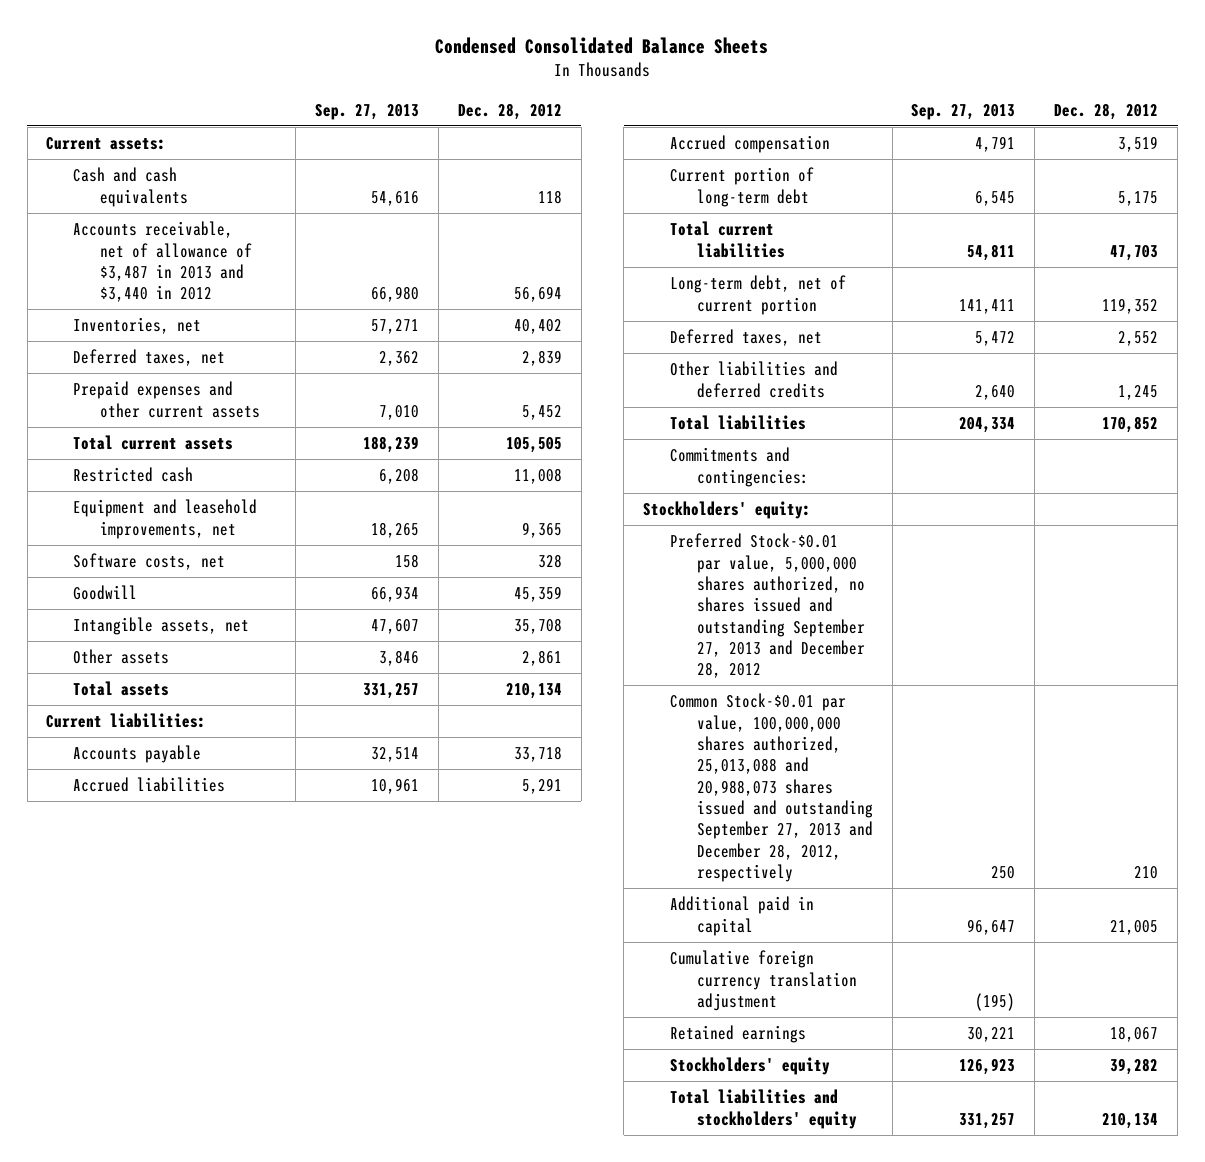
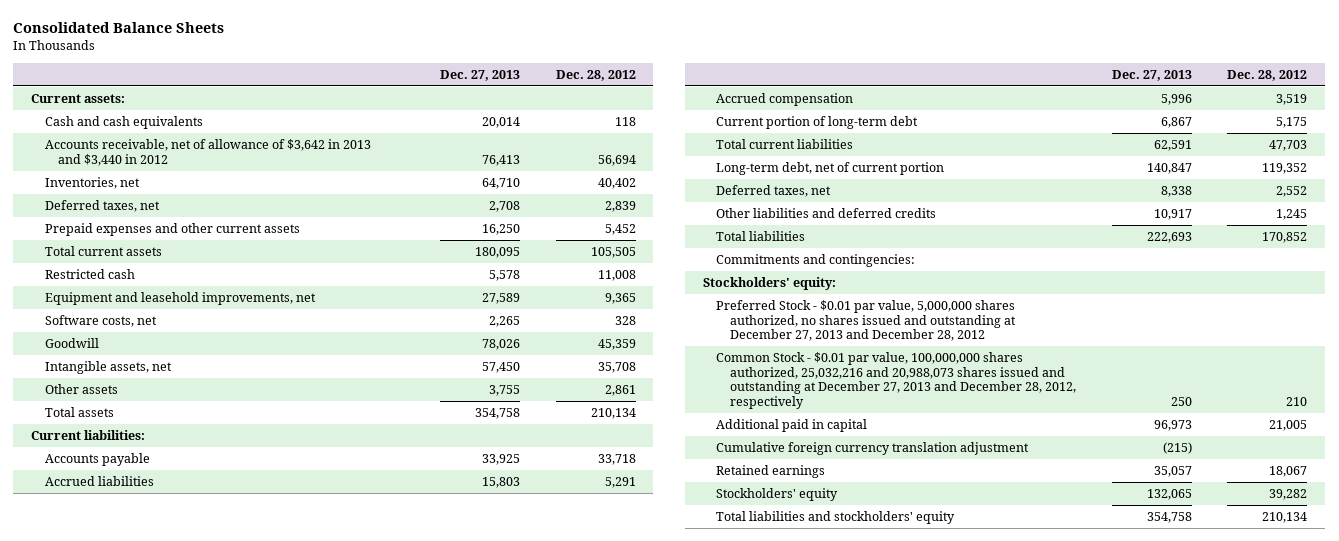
- Condensed Consolidated Balance Sheets
+ Consolidated Balance Sheets
- | Sep. 27, 2013 | Dec. 28, 2012
+ | Dec. 27, 2013 | Dec. 28, 2012
- Accounts receivable, net of allowance of $3,487 in 2013 and $3,440 in 2012 | 66,980 | 56,694
+ Accounts receivable, net of allowance of $3,642 in 2013 and $3,440 in 2012 | 76,413 | 56,694
- Preferred Stock-$0.01 par value, 5,000,000 shares authorized, no shares issued and outstanding September 27, 2013 and December 28, 2012
- Common Stock-$0.01 par value, 100,000,000 shares authorized, 25,013,088 and 20,988,073 shares issued and outstanding September 27, 2013 and December 28, 2012, respectively | 250 | 210
+ Preferred Stock - $0.01 par value, 5,000,000 shares authorized, no shares issued and outstanding at December 27, 2013 and December 28, 2012
+ Common Stock - $0.01 par value, 100,000,000 shares authorized, 25,032,216 and 20,988,073 shares issued and outstanding at December 27, 2013 and December 28, 2012, respectively | 250 | 210

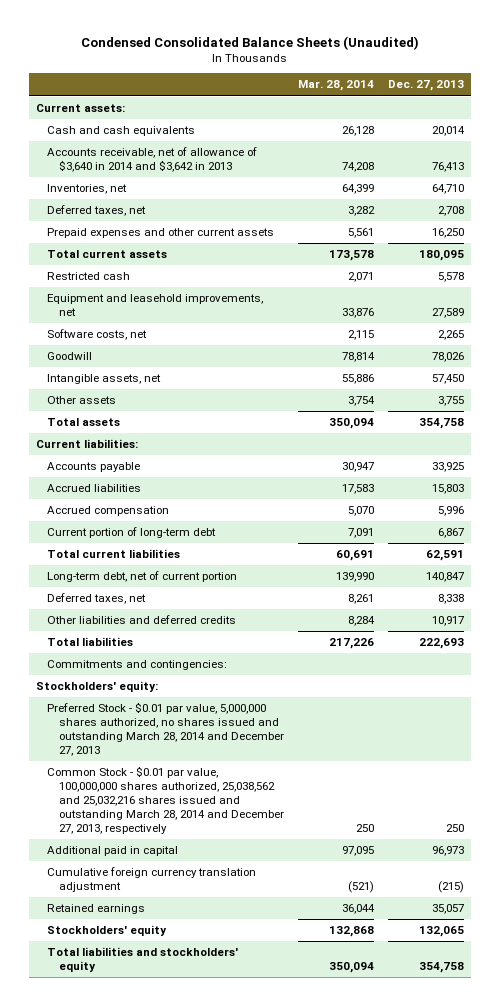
- Consolidated Balance Sheets
+ Condensed Consolidated Balance Sheets (Unaudited)
- | Dec. 27, 2013 | Dec. 28, 2012
+ | Mar. 28, 2014 | Dec. 27, 2013
- Accounts receivable, net of allowance of $3,642 in 2013 and $3,440 in 2012 | 76,413 | 56,694
+ Accounts receivable, net of allowance of $3,640 in 2014 and $3,642 in 2013 | 74,208 | 76,413
- Preferred Stock - $0.01 par value, 5,000,000 shares authorized, no shares issued and outstanding at December 27, 2013 and December 28, 2012
- Common Stock - $0.01 par value, 100,000,000 shares authorized, 25,032,216 and 20,988,073 shares issued and outstanding at December 27, 2013 and December 28, 2012, respectively | 250 | 210
+ Preferred Stock - $0.01 par value, 5,000,000 shares authorized, no shares issued and outstanding March 28, 2014 and December 27, 2013
+ Common Stock - $0.01 par value, 100,000,000 shares authorized, 25,038,562 and 25,032,216 shares issued and outstanding March 28, 2014 and December 27, 2013, respectively | 250 | 250

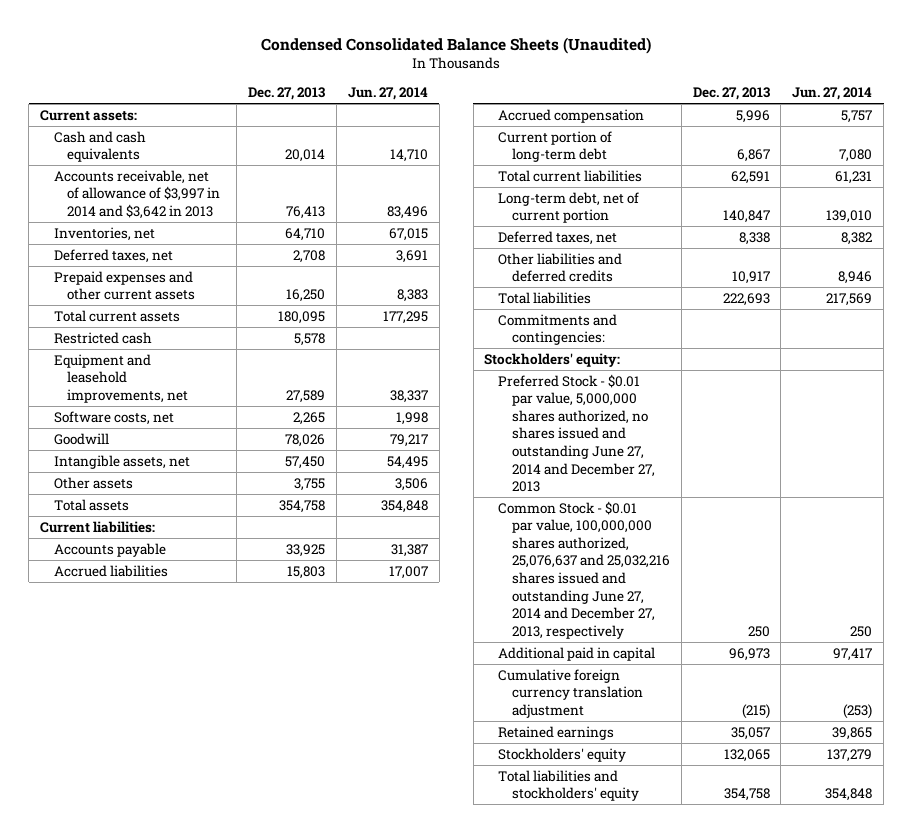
- | Mar. 28, 2014 | Dec. 27, 2013
+ | Dec. 27, 2013 | Jun. 27, 2014
- Accounts receivable, net of allowance of $3,640 in 2014 and $3,642 in 2013 | 74,208 | 76,413
+ Accounts receivable, net of allowance of $3,997 in 2014 and $3,642 in 2013 | 76,413 | 83,496
- Preferred Stock - $0.01 par value, 5,000,000 shares authorized, no shares issued and outstanding March 28, 2014 and December 27, 2013
- Common Stock - $0.01 par value, 100,000,000 shares authorized, 25,038,562 and 25,032,216 shares issued and outstanding March 28, 2014 and December 27, 2013, respectively | 250 | 250
+ Preferred Stock - $0.01 par value, 5,000,000 shares authorized, no shares issued and outstanding June 27, 2014 and December 27, 2013
+ Common Stock - $0.01 par value, 100,000,000 shares authorized, 25,076,637 and 25,032,216 shares issued and outstanding June 27, 2014 and December 27, 2013, respectively | 250 | 250

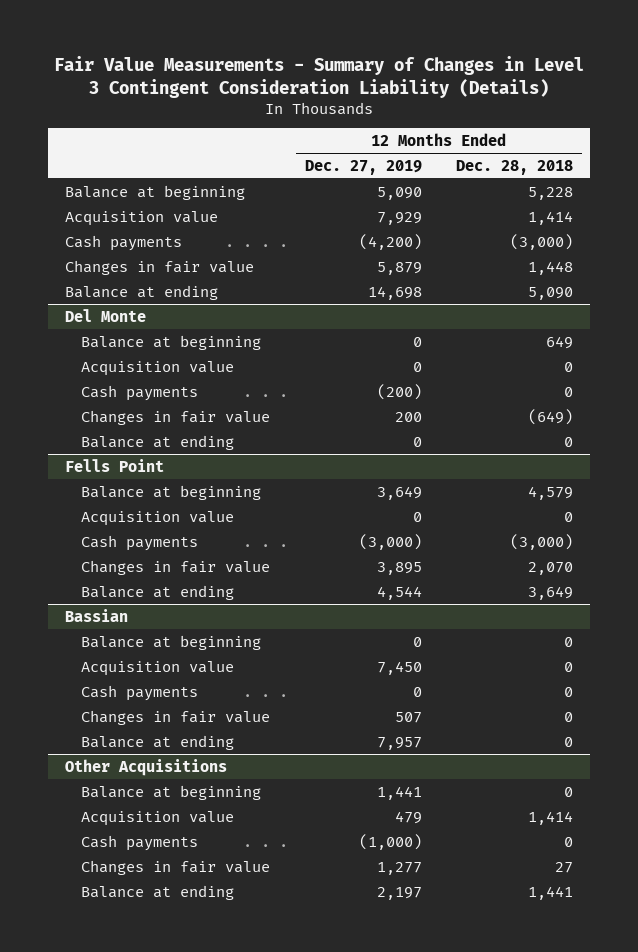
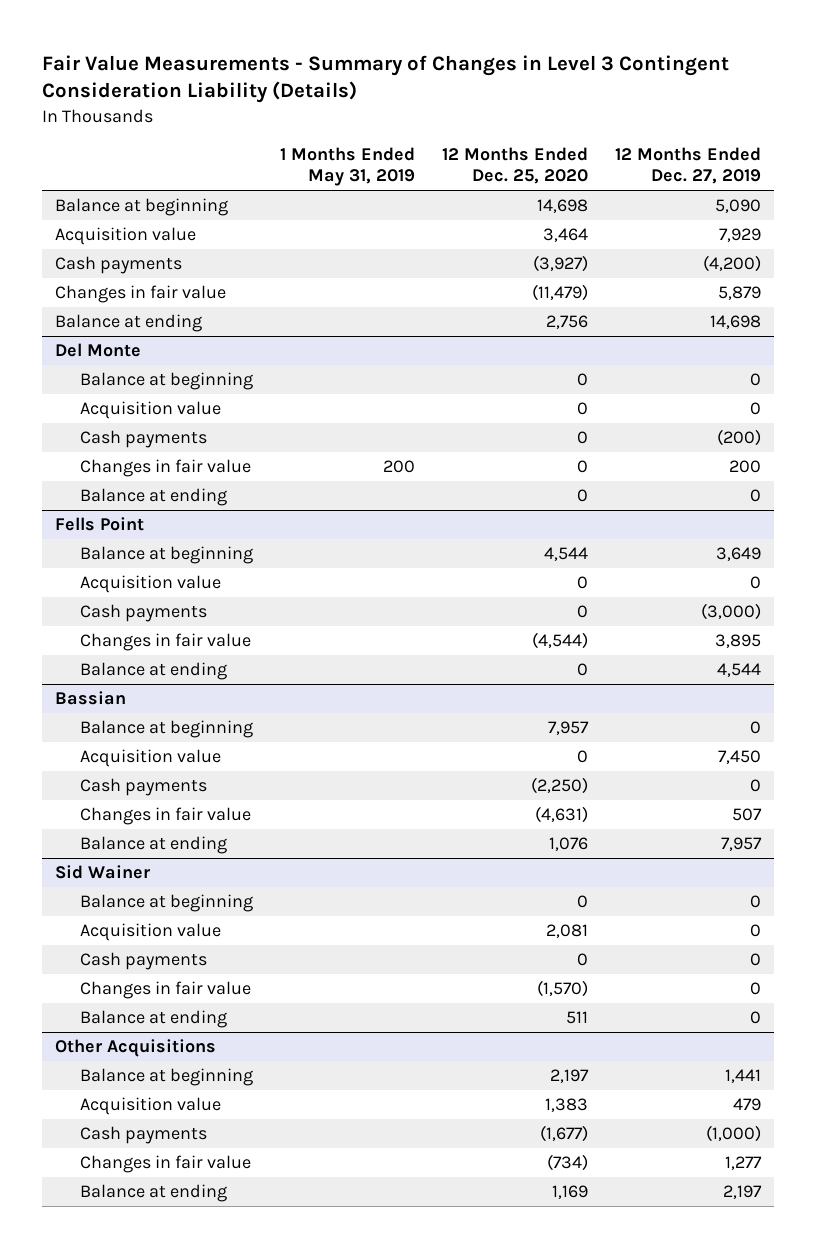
- | 12 Months Ended Dec. 27, 2019 | 12 Months Ended Dec. 28, 2018
+ | 1 Months Ended May 31, 2019 | 12 Months Ended Dec. 25, 2020 | 12 Months Ended Dec. 27, 2019
+ Sid Wainer
+ Balance at beginning | | 0 | 0
+ Acquisition value | | 2,081 | 0
+ Cash payments | | 0 | 0
+ Changes in fair value | | (1,570) | 0
+ Balance at ending | | 511 | 0

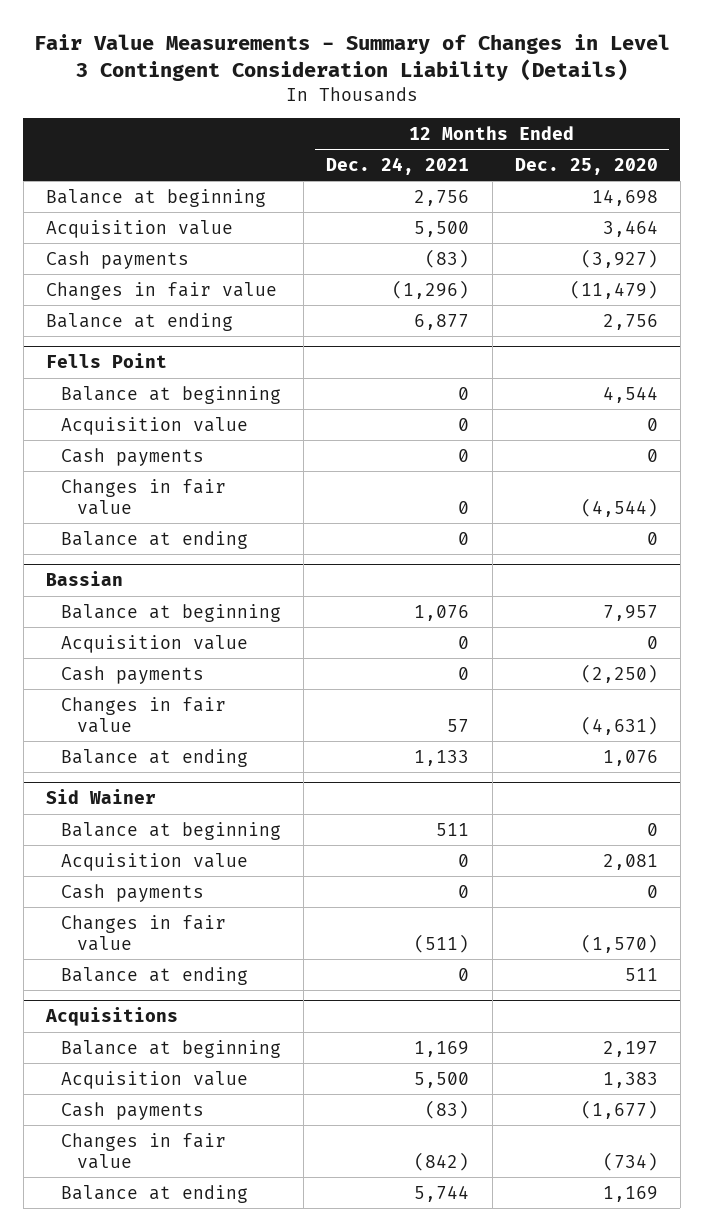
- | 1 Months Ended May 31, 2019 | 12 Months Ended Dec. 25, 2020 | 12 Months Ended Dec. 27, 2019
+ | 12 Months Ended Dec. 24, 2021 | 12 Months Ended Dec. 25, 2020
- Del Monte
- Balance at beginning | | 0 | 0
- Acquisition value | | 0 | 0
- Cash payments | | 0 | (200)
- Changes in fair value | 200 | 0 | 200
- Balance at ending | | 0 | 0
- Other Acquisitions
+ Acquisitions

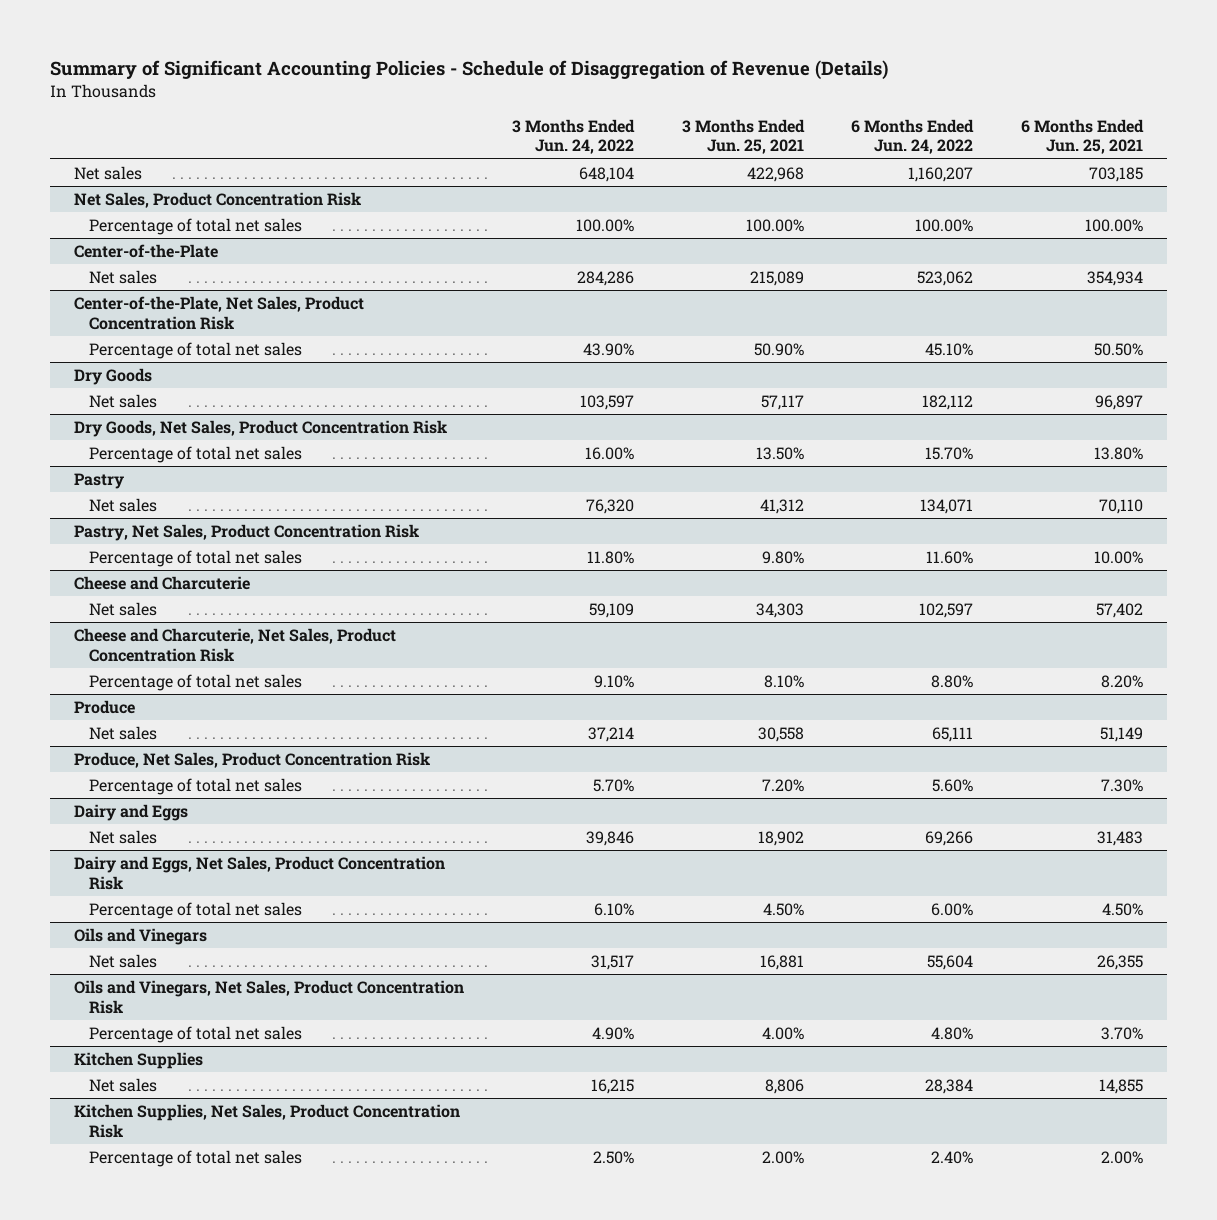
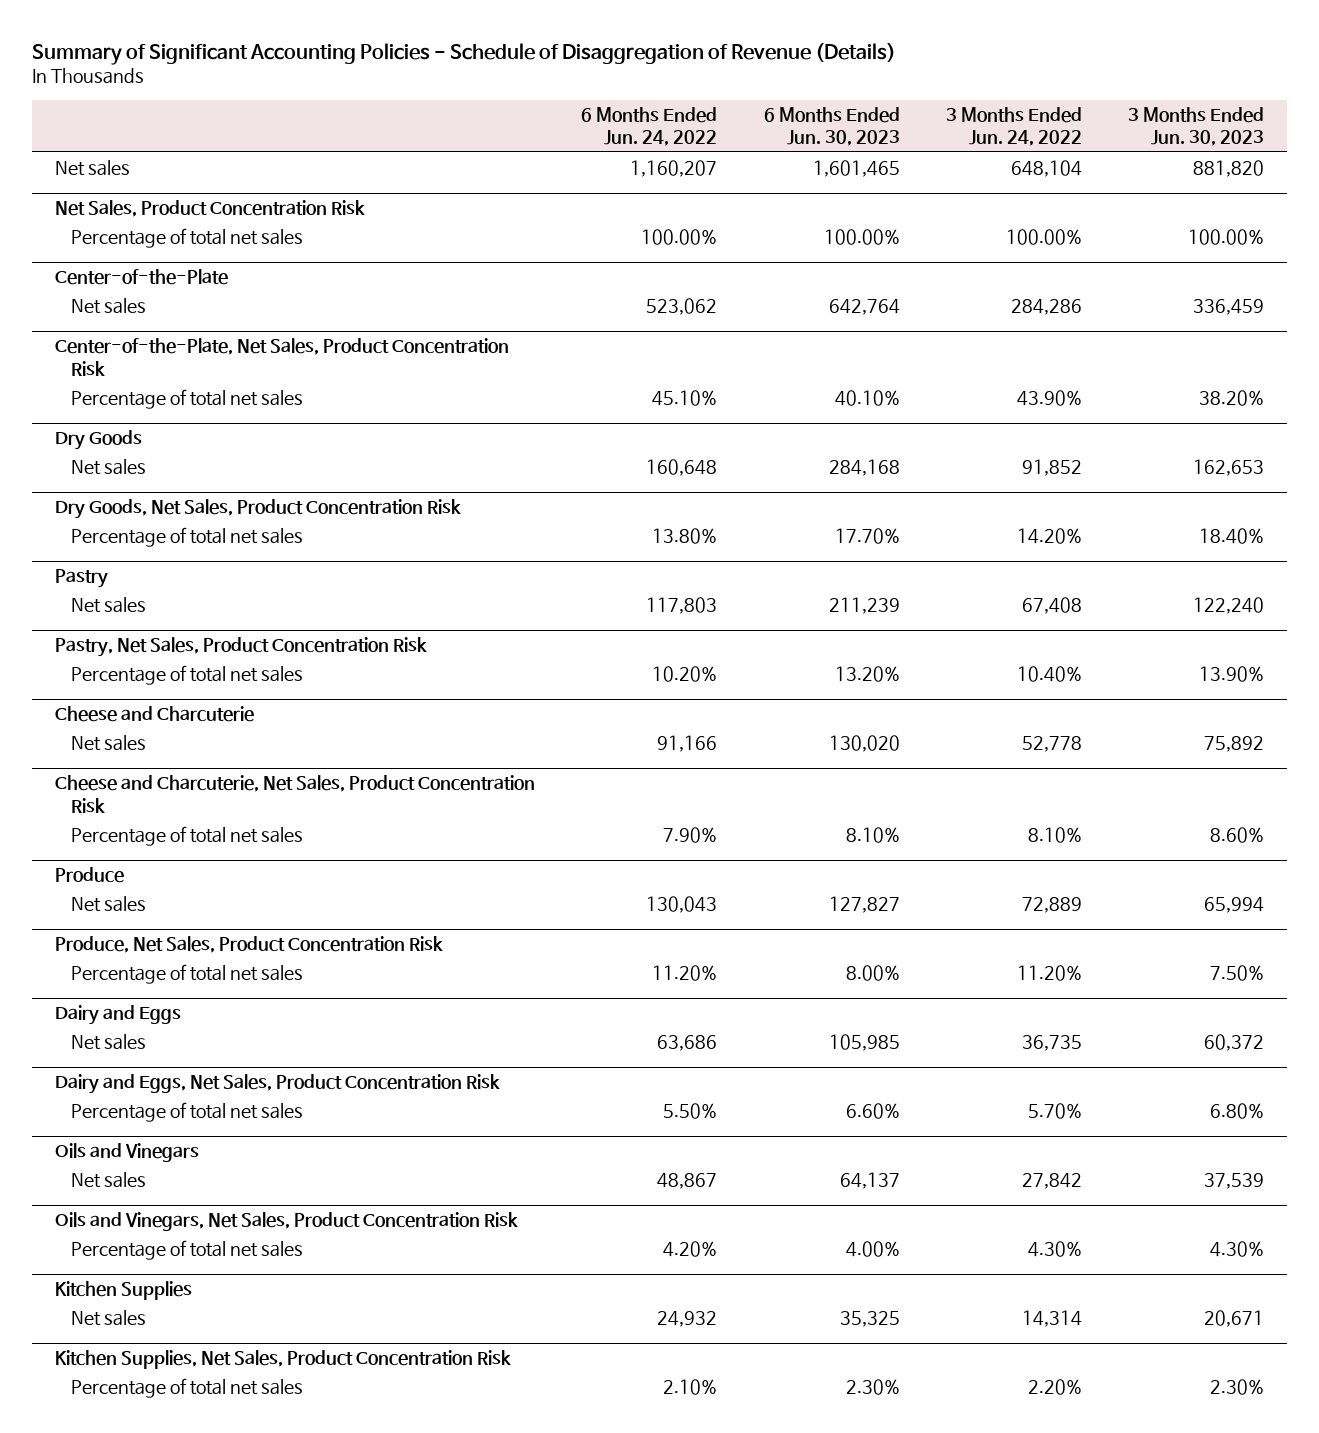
- | 3 Months Ended Jun. 24, 2022 | 3 Months Ended Jun. 25, 2021 | 6 Months Ended Jun. 24, 2022 | 6 Months Ended Jun. 25, 2021
+ | 6 Months Ended Jun. 24, 2022 | 6 Months Ended Jun. 30, 2023 | 3 Months Ended Jun. 24, 2022 | 3 Months Ended Jun. 30, 2023
@ Dry Goods
- Net sales | 103,597 | 57,117 | 182,112 | 96,897
+ Net sales | 160,648 | 284,168 | 91,852 | 162,653
@ Dry Goods, Net Sales, Product Concentration Risk
- Percentage of total net sales | 16.00% | 13.50% | 15.70% | 13.80%
+ Percentage of total net sales | 13.80% | 17.70% | 14.20% | 18.40%
@ Pastry
- Net sales | 76,320 | 41,312 | 134,071 | 70,110
+ Net sales | 117,803 | 211,239 | 67,408 | 122,240
@ Pastry, Net Sales, Product Concentration Risk
- Percentage of total net sales | 11.80% | 9.80% | 11.60% | 10.00%
+ Percentage of total net sales | 10.20% | 13.20% | 10.40% | 13.90%
@ Cheese and Charcuterie
- Net sales | 59,109 | 34,303 | 102,597 | 57,402
+ Net sales | 91,166 | 130,020 | 52,778 | 75,892
@ Cheese and Charcuterie, Net Sales, Product Concentration Risk
- Percentage of total net sales | 9.10% | 8.10% | 8.80% | 8.20%
+ Percentage of total net sales | 7.90% | 8.10% | 8.10% | 8.60%
@ Produce
- Net sales | 37,214 | 30,558 | 65,111 | 51,149
+ Net sales | 130,043 | 127,827 | 72,889 | 65,994
@ Produce, Net Sales, Product Concentration Risk
- Percentage of total net sales | 5.70% | 7.20% | 5.60% | 7.30%
+ Percentage of total net sales | 11.20% | 8.00% | 11.20% | 7.50%
@ Dairy and Eggs
- Net sales | 39,846 | 18,902 | 69,266 | 31,483
+ Net sales | 63,686 | 105,985 | 36,735 | 60,372
@ Dairy and Eggs, Net Sales, Product Concentration Risk
- Percentage of total net sales | 6.10% | 4.50% | 6.00% | 4.50%
+ Percentage of total net sales | 5.50% | 6.60% | 5.70% | 6.80%
@ Oils and Vinegars
- Net sales | 31,517 | 16,881 | 55,604 | 26,355
+ Net sales | 48,867 | 64,137 | 27,842 | 37,539
@ Oils and Vinegars, Net Sales, Product Concentration Risk
- Percentage of total net sales | 4.90% | 4.00% | 4.80% | 3.70%
+ Percentage of total net sales | 4.20% | 4.00% | 4.30% | 4.30%
@ Kitchen Supplies
- Net sales | 16,215 | 8,806 | 28,384 | 14,855
+ Net sales | 24,932 | 35,325 | 14,314 | 20,671
@ Kitchen Supplies, Net Sales, Product Concentration Risk
- Percentage of total net sales | 2.50% | 2.00% | 2.40% | 2.00%
+ Percentage of total net sales | 2.10% | 2.30% | 2.20% | 2.30%

